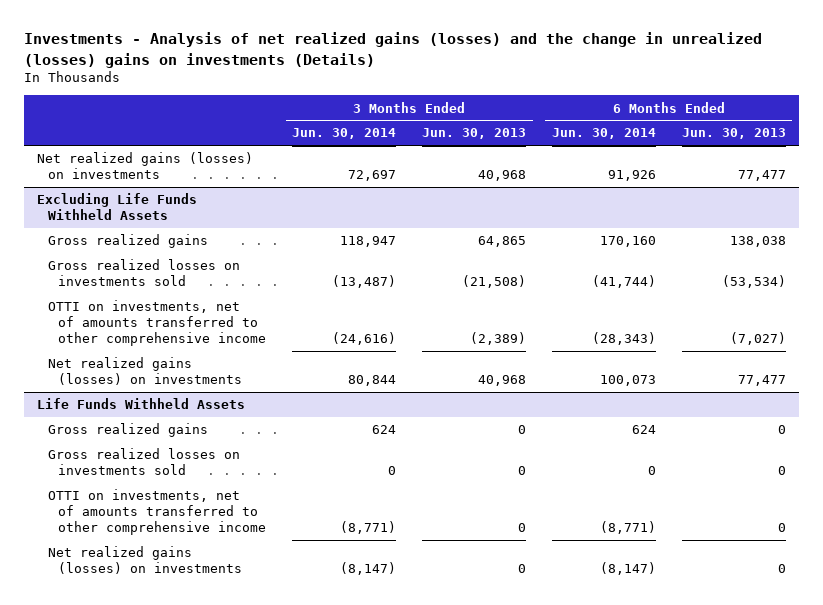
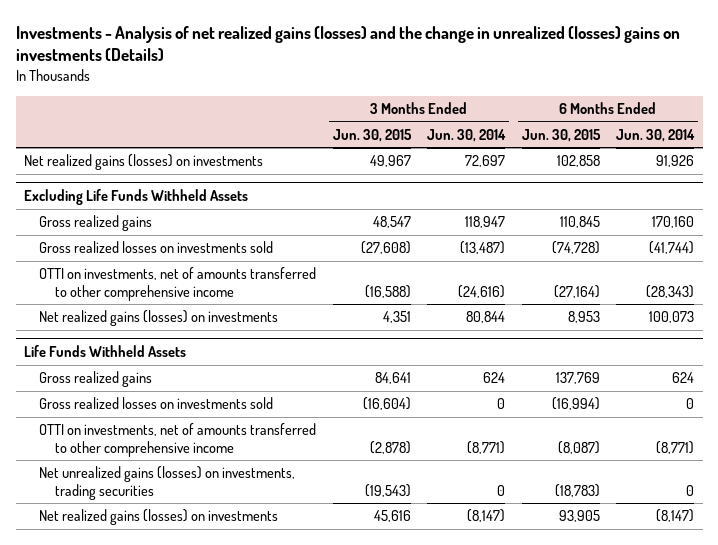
- | 3 Months Ended Jun. 30, 2014 | 3 Months Ended Jun. 30, 2013 | 6 Months Ended Jun. 30, 2014 | 6 Months Ended Jun. 30, 2013
+ | 3 Months Ended Jun. 30, 2015 | 3 Months Ended Jun. 30, 2014 | 6 Months Ended Jun. 30, 2015 | 6 Months Ended Jun. 30, 2014
@ Life Funds Withheld Assets
+ Net unrealized gains (losses) on investments, trading securities | (19,543) | 0 | (18,783) | 0

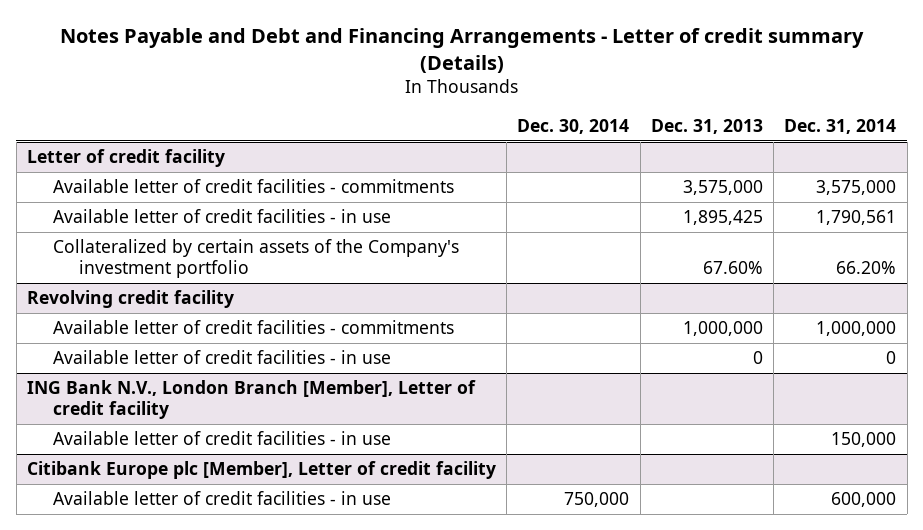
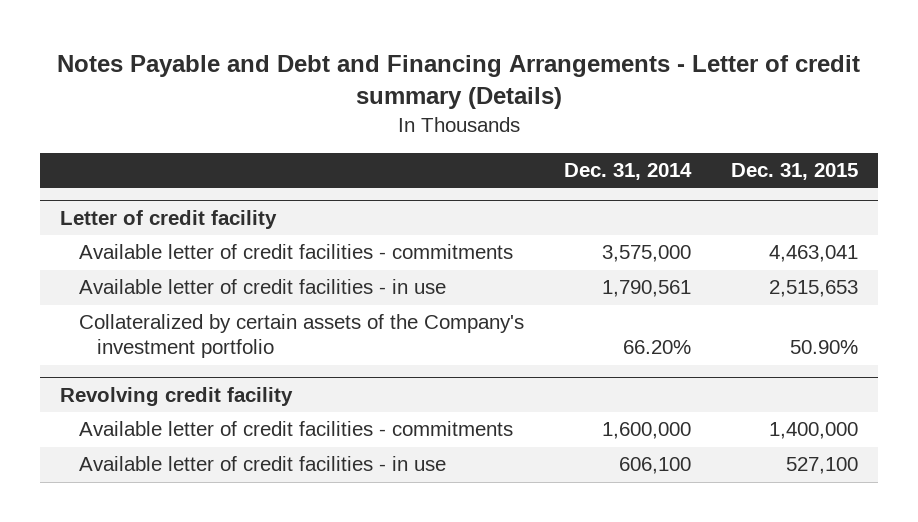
- | Dec. 30, 2014 | Dec. 31, 2013 | Dec. 31, 2014
+ | Dec. 31, 2014 | Dec. 31, 2015
@ Revolving credit facility
- Available letter of credit facilities - commitments | | 1,000,000 | 1,000,000
- Available letter of credit facilities - in use | | 0 | 0
- ING Bank N.V., London Branch [Member], Letter of credit facility
- Available letter of credit facilities - in use | | | 150,000
- Citibank Europe plc [Member], Letter of credit facility
- Available letter of credit facilities - in use | 750,000 | | 600,000
@ Revolving credit facility
+ Available letter of credit facilities - commitments | 1,600,000 | 1,400,000
+ Available letter of credit facilities - in use | 606,100 | 527,100

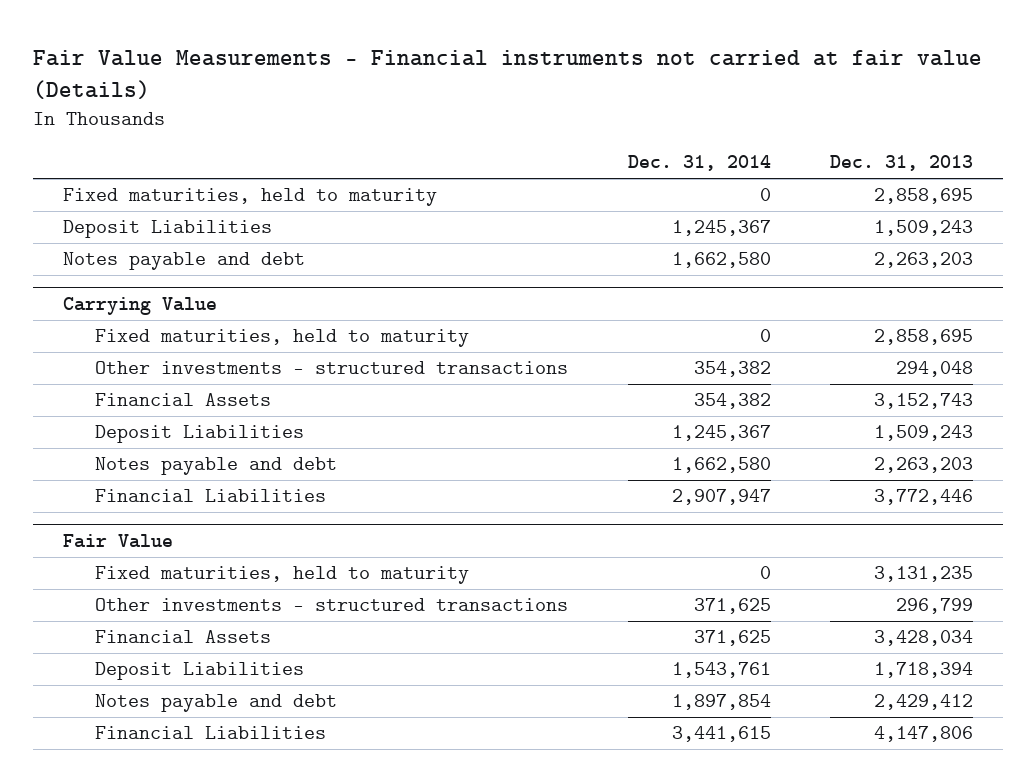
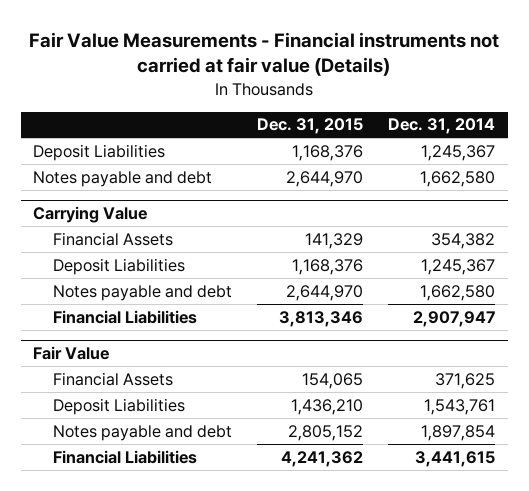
- | Dec. 31, 2014 | Dec. 31, 2013
+ | Dec. 31, 2015 | Dec. 31, 2014
- Fixed maturities, held to maturity | 0 | 2,858,695
@ Carrying Value
- Fixed maturities, held to maturity | 0 | 2,858,695
- Other investments - structured transactions | 354,382 | 294,048
@ Fair Value
- Fixed maturities, held to maturity | 0 | 3,131,235
- Other investments - structured transactions | 371,625 | 296,799

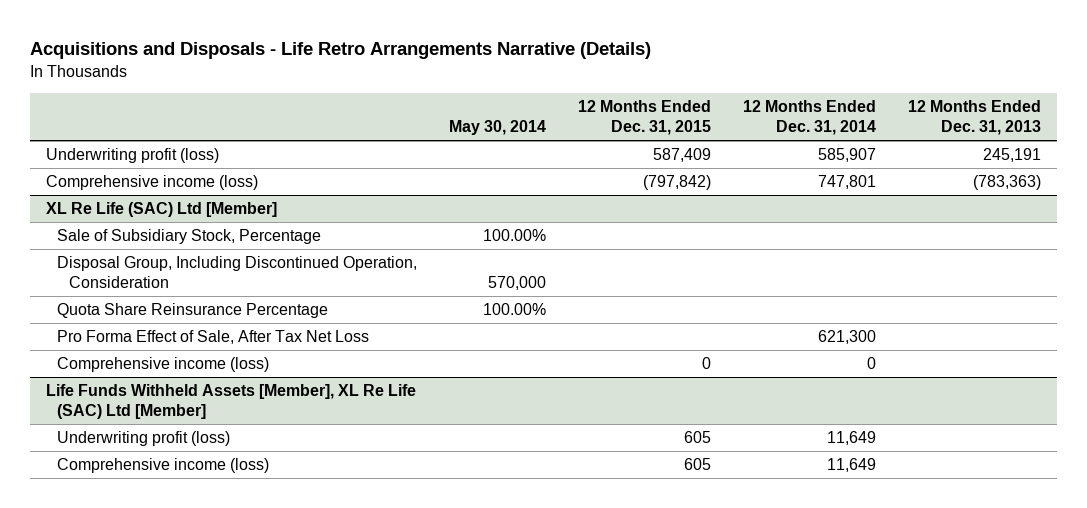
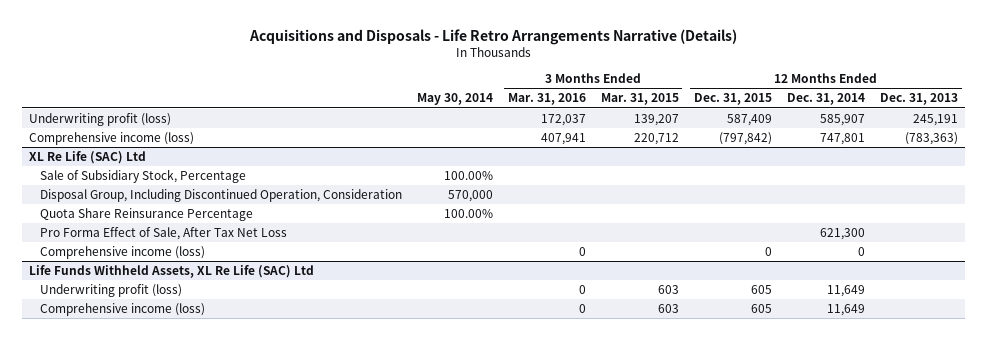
- | May 30, 2014 | 12 Months Ended Dec. 31, 2015 | 12 Months Ended Dec. 31, 2014 | 12 Months Ended Dec. 31, 2013
+ | May 30, 2014 | 3 Months Ended Mar. 31, 2016 | 3 Months Ended Mar. 31, 2015 | 12 Months Ended Dec. 31, 2015 | 12 Months Ended Dec. 31, 2014 | 12 Months Ended Dec. 31, 2013
- XL Re Life (SAC) Ltd [Member]
+ XL Re Life (SAC) Ltd
- Life Funds Withheld Assets [Member], XL Re Life (SAC) Ltd [Member]
+ Life Funds Withheld Assets, XL Re Life (SAC) Ltd

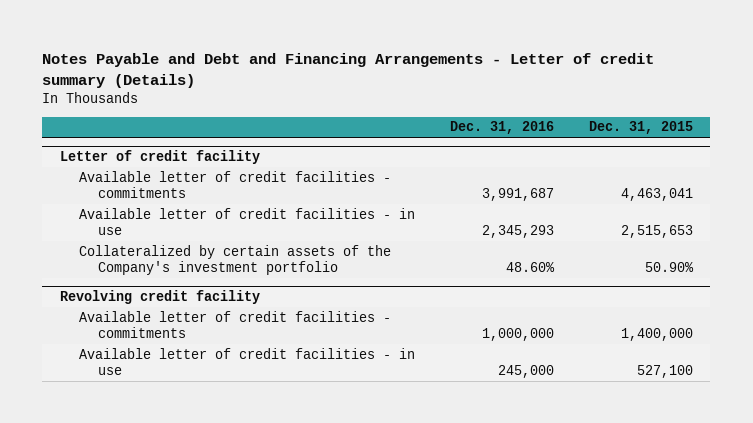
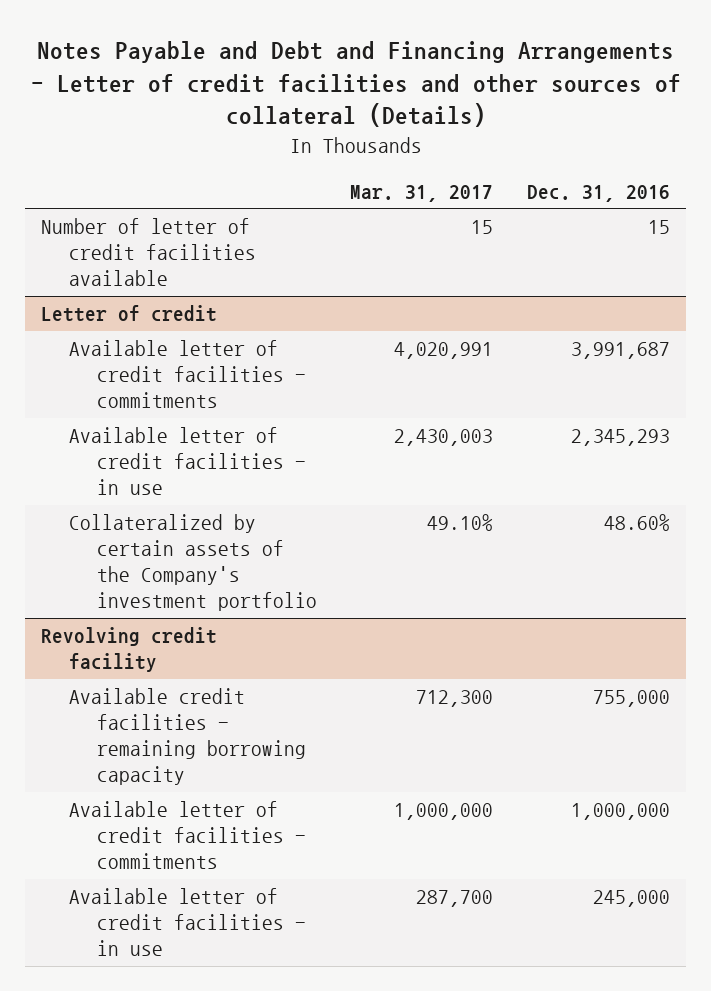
- Notes Payable and Debt and Financing Arrangements - Letter of credit summary (Details)
+ Notes Payable and Debt and Financing Arrangements - Letter of credit facilities and other sources of collateral (Details)
- | Dec. 31, 2016 | Dec. 31, 2015
+ | Mar. 31, 2017 | Dec. 31, 2016
- Letter of credit facility
+ Number of letter of credit facilities available | 15 | 15
+ Letter of credit
@ Revolving credit facility
+ Available credit facilities - remaining borrowing capacity | 712,300 | 755,000

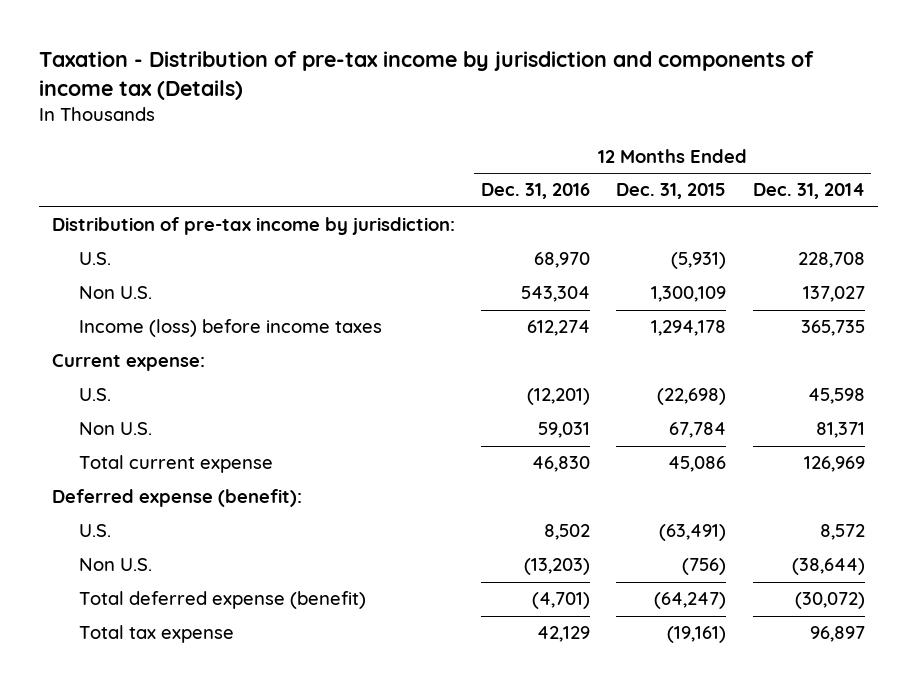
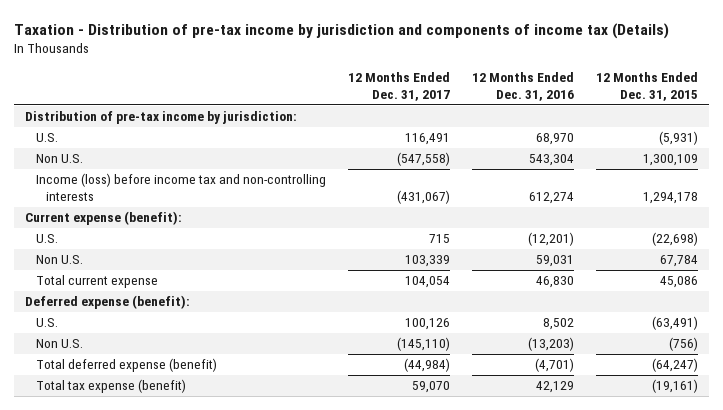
- | 12 Months Ended Dec. 31, 2016 | 12 Months Ended Dec. 31, 2015 | 12 Months Ended Dec. 31, 2014
+ | 12 Months Ended Dec. 31, 2017 | 12 Months Ended Dec. 31, 2016 | 12 Months Ended Dec. 31, 2015
- Income (loss) before income taxes | 612,274 | 1,294,178 | 365,735
- Current expense:
+ Income (loss) before income tax and non-controlling interests | (431,067) | 612,274 | 1,294,178
+ Current expense (benefit):
- Total tax expense | 42,129 | (19,161) | 96,897
+ Total tax expense (benefit) | 59,070 | 42,129 | (19,161)

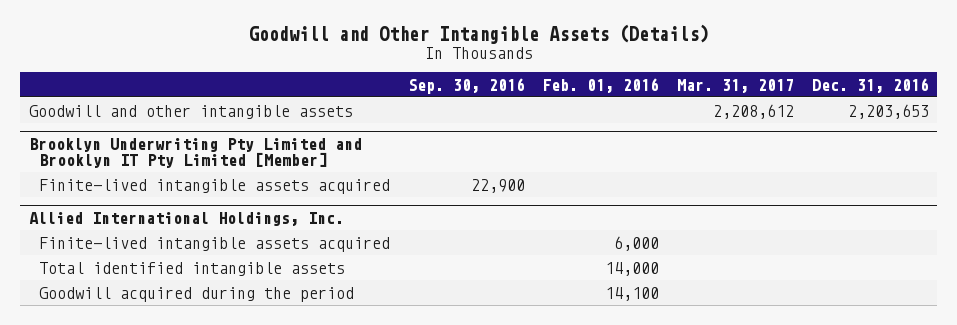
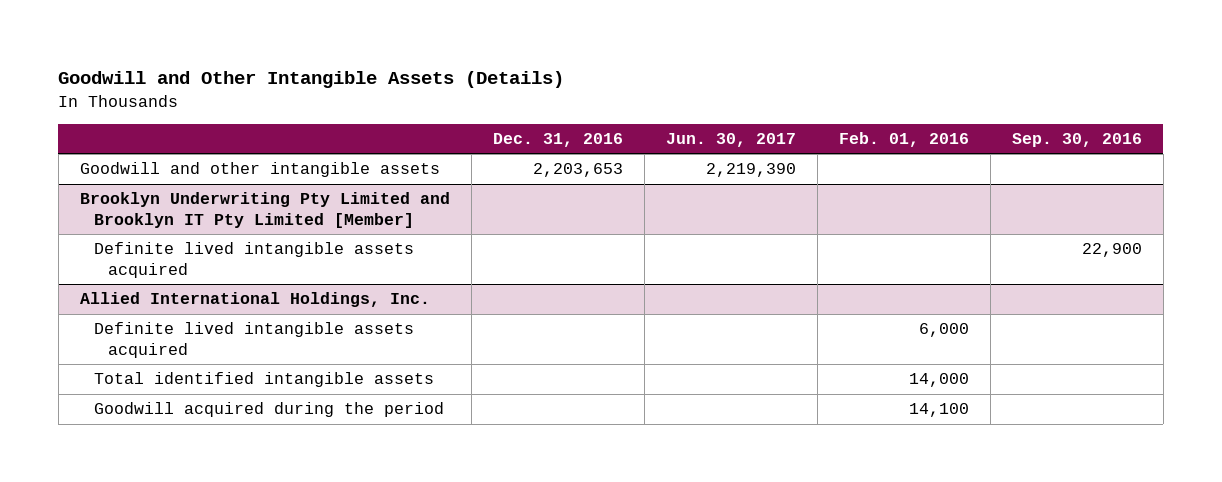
- | Sep. 30, 2016 | Feb. 01, 2016 | Mar. 31, 2017 | Dec. 31, 2016
+ | Dec. 31, 2016 | Jun. 30, 2017 | Feb. 01, 2016 | Sep. 30, 2016
@ Brooklyn Underwriting Pty Limited and Brooklyn IT Pty Limited [Member]
- Finite-lived intangible assets acquired | 22,900 | | |
+ Definite lived intangible assets acquired | | | | 22,900
@ Allied International Holdings, Inc.
- Finite-lived intangible assets acquired | | 6,000 | |
+ Definite lived intangible assets acquired | | | 6,000 |

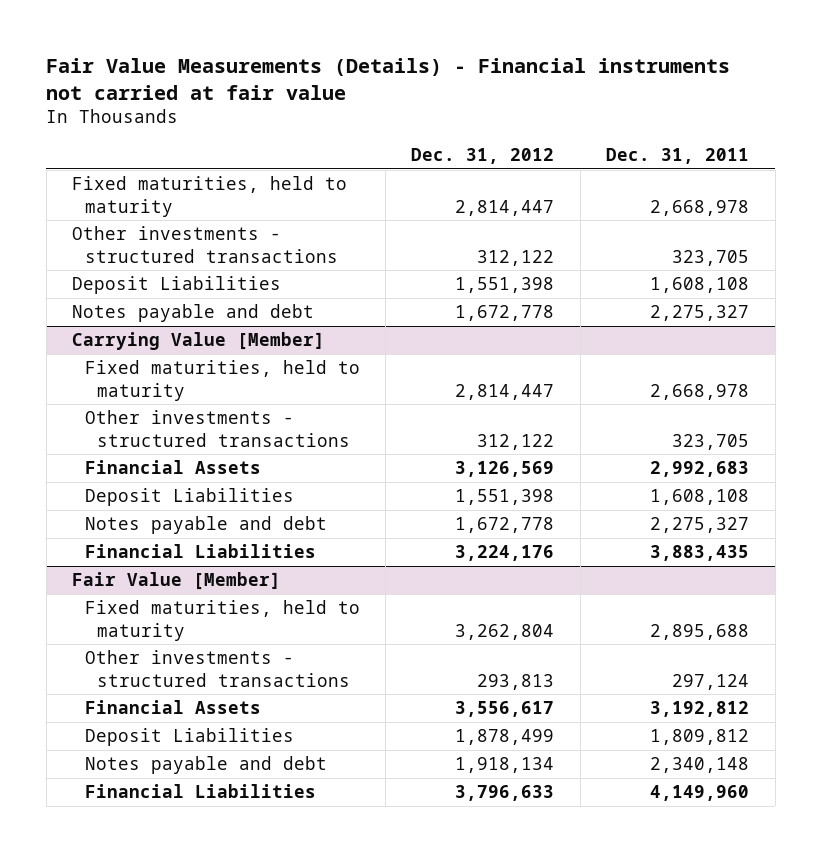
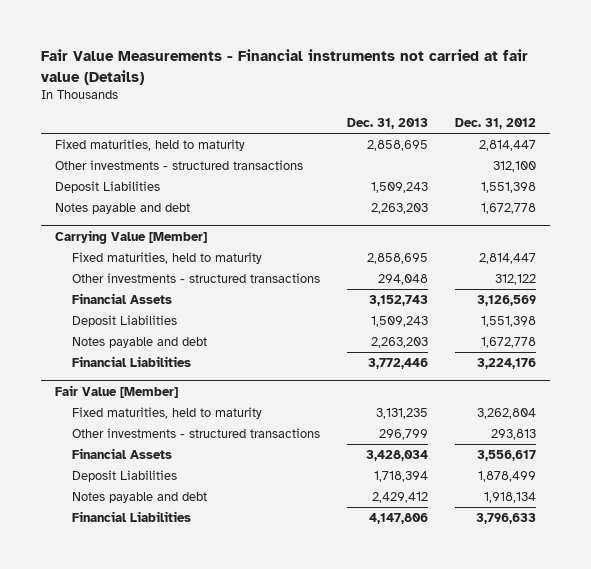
- Fair Value Measurements (Details) - Financial instruments not carried at fair value
+ Fair Value Measurements - Financial instruments not carried at fair value (Details)
- | Dec. 31, 2012 | Dec. 31, 2011
+ | Dec. 31, 2013 | Dec. 31, 2012
- Other investments - structured transactions | 312,122 | 323,705
+ Other investments - structured transactions | | 312,100

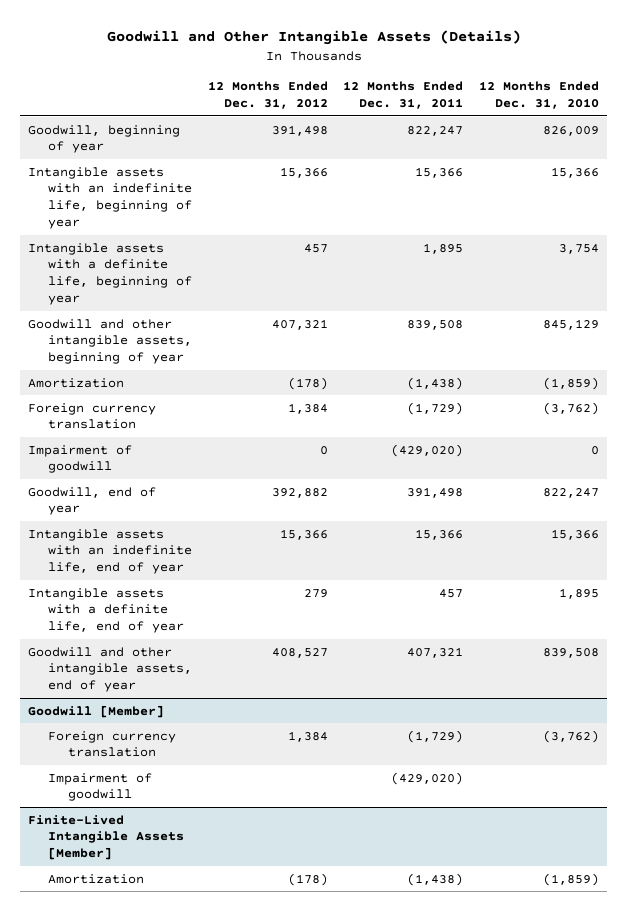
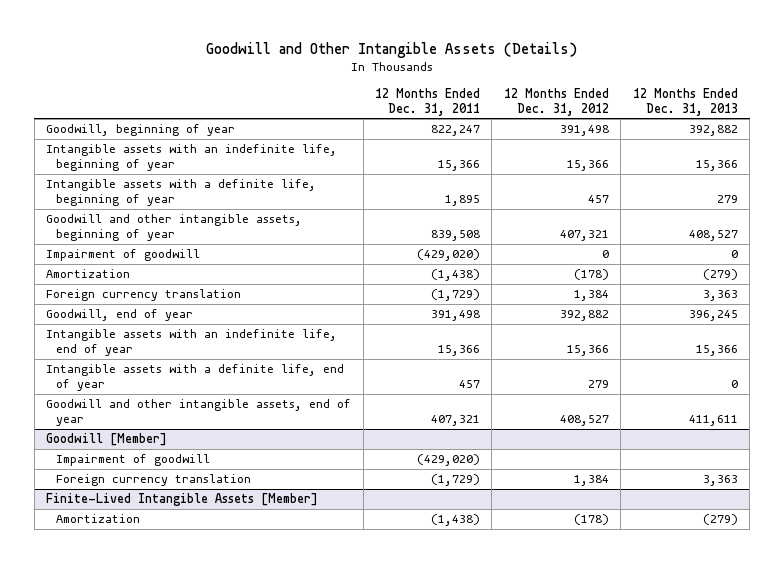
- | 12 Months Ended Dec. 31, 2012 | 12 Months Ended Dec. 31, 2011 | 12 Months Ended Dec. 31, 2010
+ | 12 Months Ended Dec. 31, 2011 | 12 Months Ended Dec. 31, 2012 | 12 Months Ended Dec. 31, 2013
moved up: Impairment of goodwill | (429,020) | 0 | 0
@ Goodwill [Member]
moved down: Foreign currency translation | (1,729) | 1,384 | 3,363

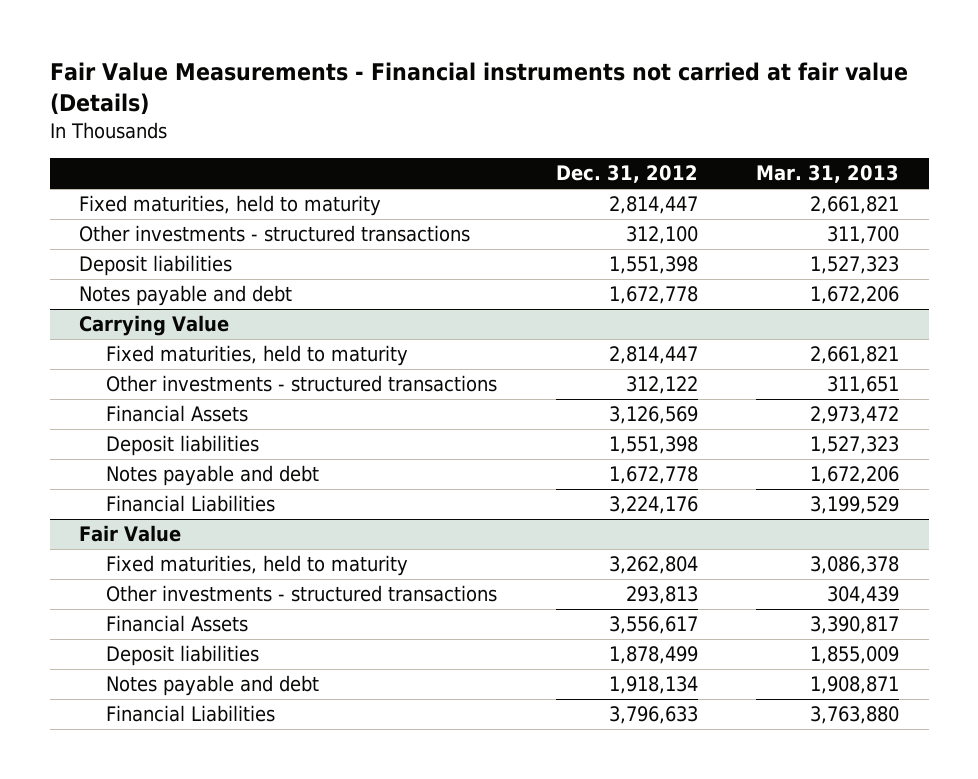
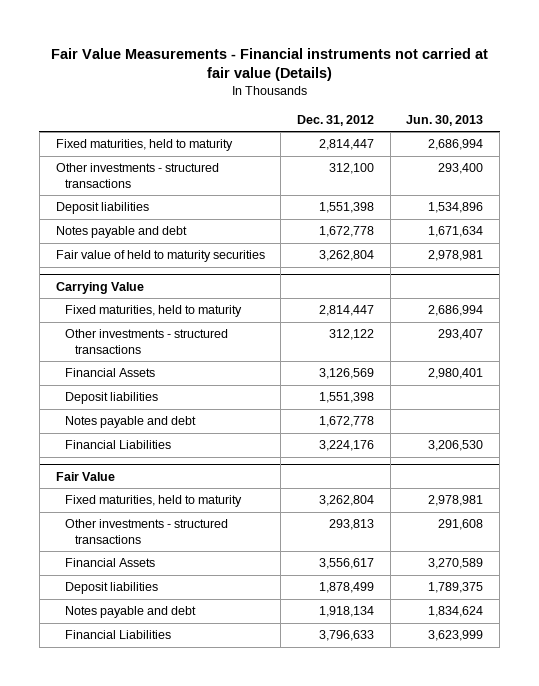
- | Dec. 31, 2012 | Mar. 31, 2013
+ | Dec. 31, 2012 | Jun. 30, 2013
+ Fair value of held to maturity securities | 3,262,804 | 2,978,981

